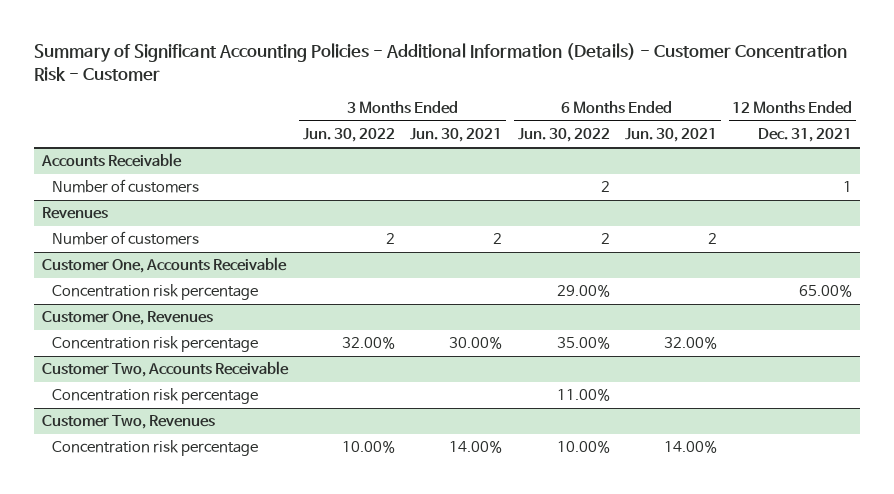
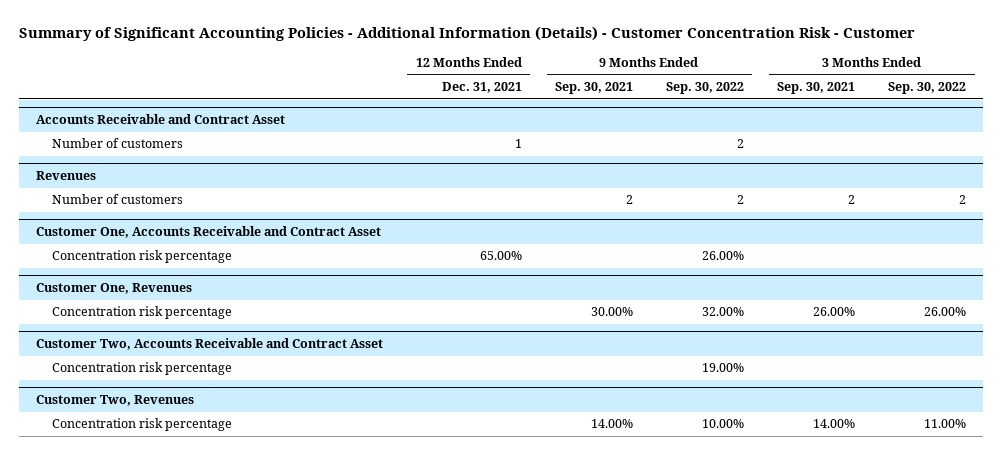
- | 3 Months Ended Jun. 30, 2022 | 3 Months Ended Jun. 30, 2021 | 6 Months Ended Jun. 30, 2022 | 6 Months Ended Jun. 30, 2021 | 12 Months Ended Dec. 31, 2021
+ | 12 Months Ended Dec. 31, 2021 | 9 Months Ended Sep. 30, 2021 | 9 Months Ended Sep. 30, 2022 | 3 Months Ended Sep. 30, 2021 | 3 Months Ended Sep. 30, 2022
- Accounts Receivable
+ Accounts Receivable and Contract Asset
- Customer One, Accounts Receivable
+ Customer One, Accounts Receivable and Contract Asset
- Customer Two, Accounts Receivable
+ Customer Two, Accounts Receivable and Contract Asset

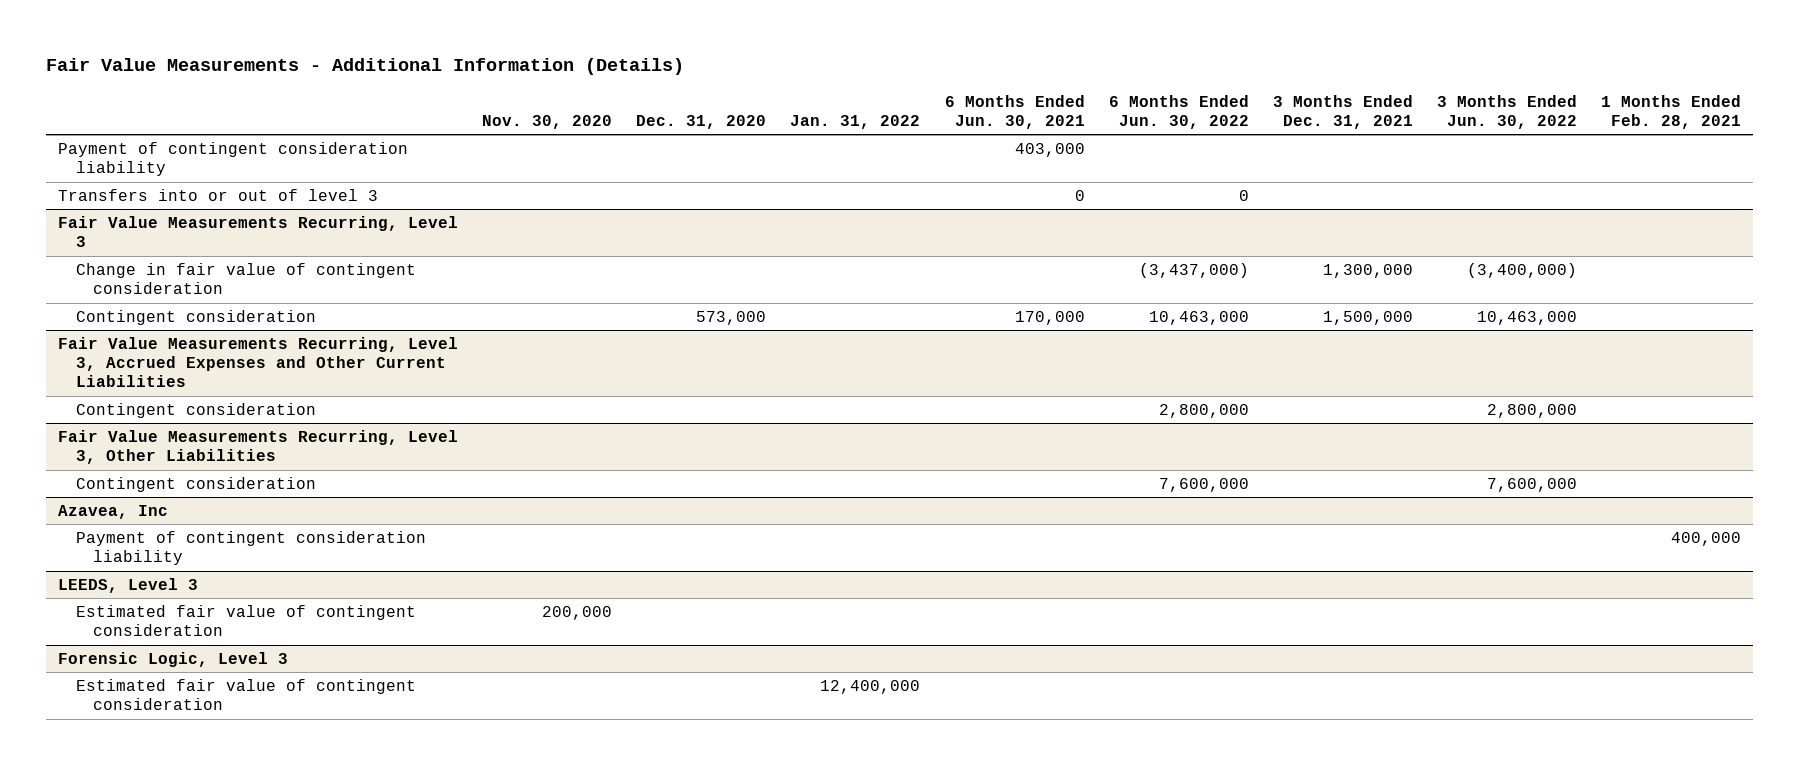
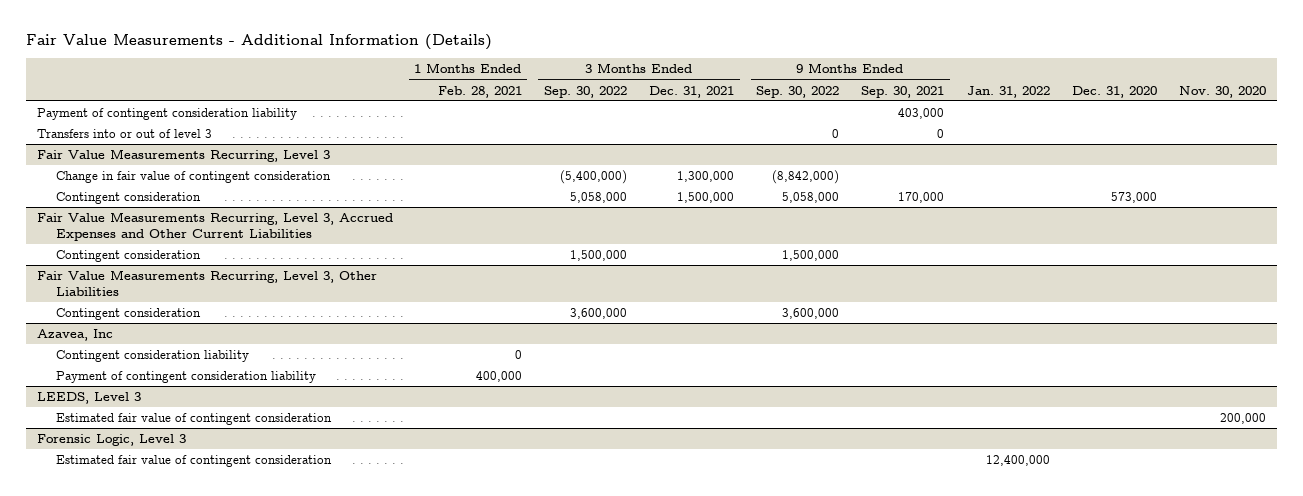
- | Nov. 30, 2020 | Dec. 31, 2020 | Jan. 31, 2022 | 6 Months Ended Jun. 30, 2021 | 6 Months Ended Jun. 30, 2022 | 3 Months Ended Dec. 31, 2021 | 3 Months Ended Jun. 30, 2022 | 1 Months Ended Feb. 28, 2021
+ | 1 Months Ended Feb. 28, 2021 | 3 Months Ended Sep. 30, 2022 | 3 Months Ended Dec. 31, 2021 | 9 Months Ended Sep. 30, 2022 | 9 Months Ended Sep. 30, 2021 | Jan. 31, 2022 | Dec. 31, 2020 | Nov. 30, 2020
@ Azavea, Inc
+ Contingent consideration liability | 0 | | | | | | |

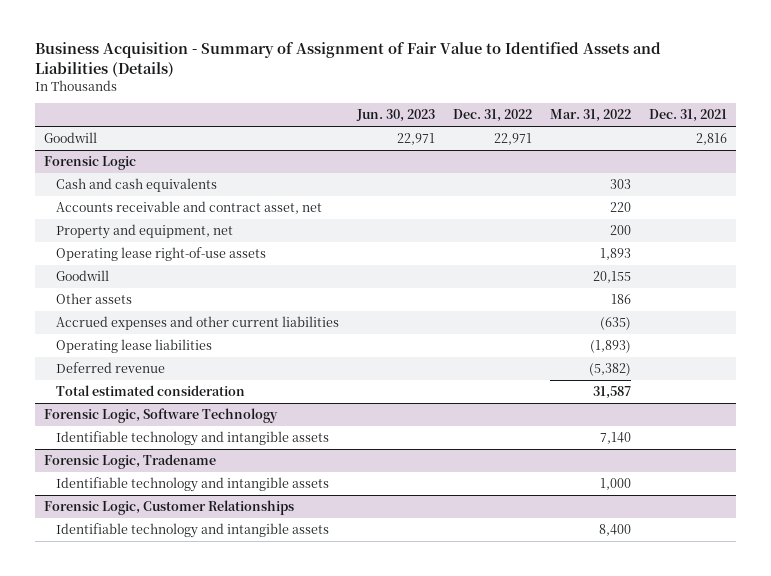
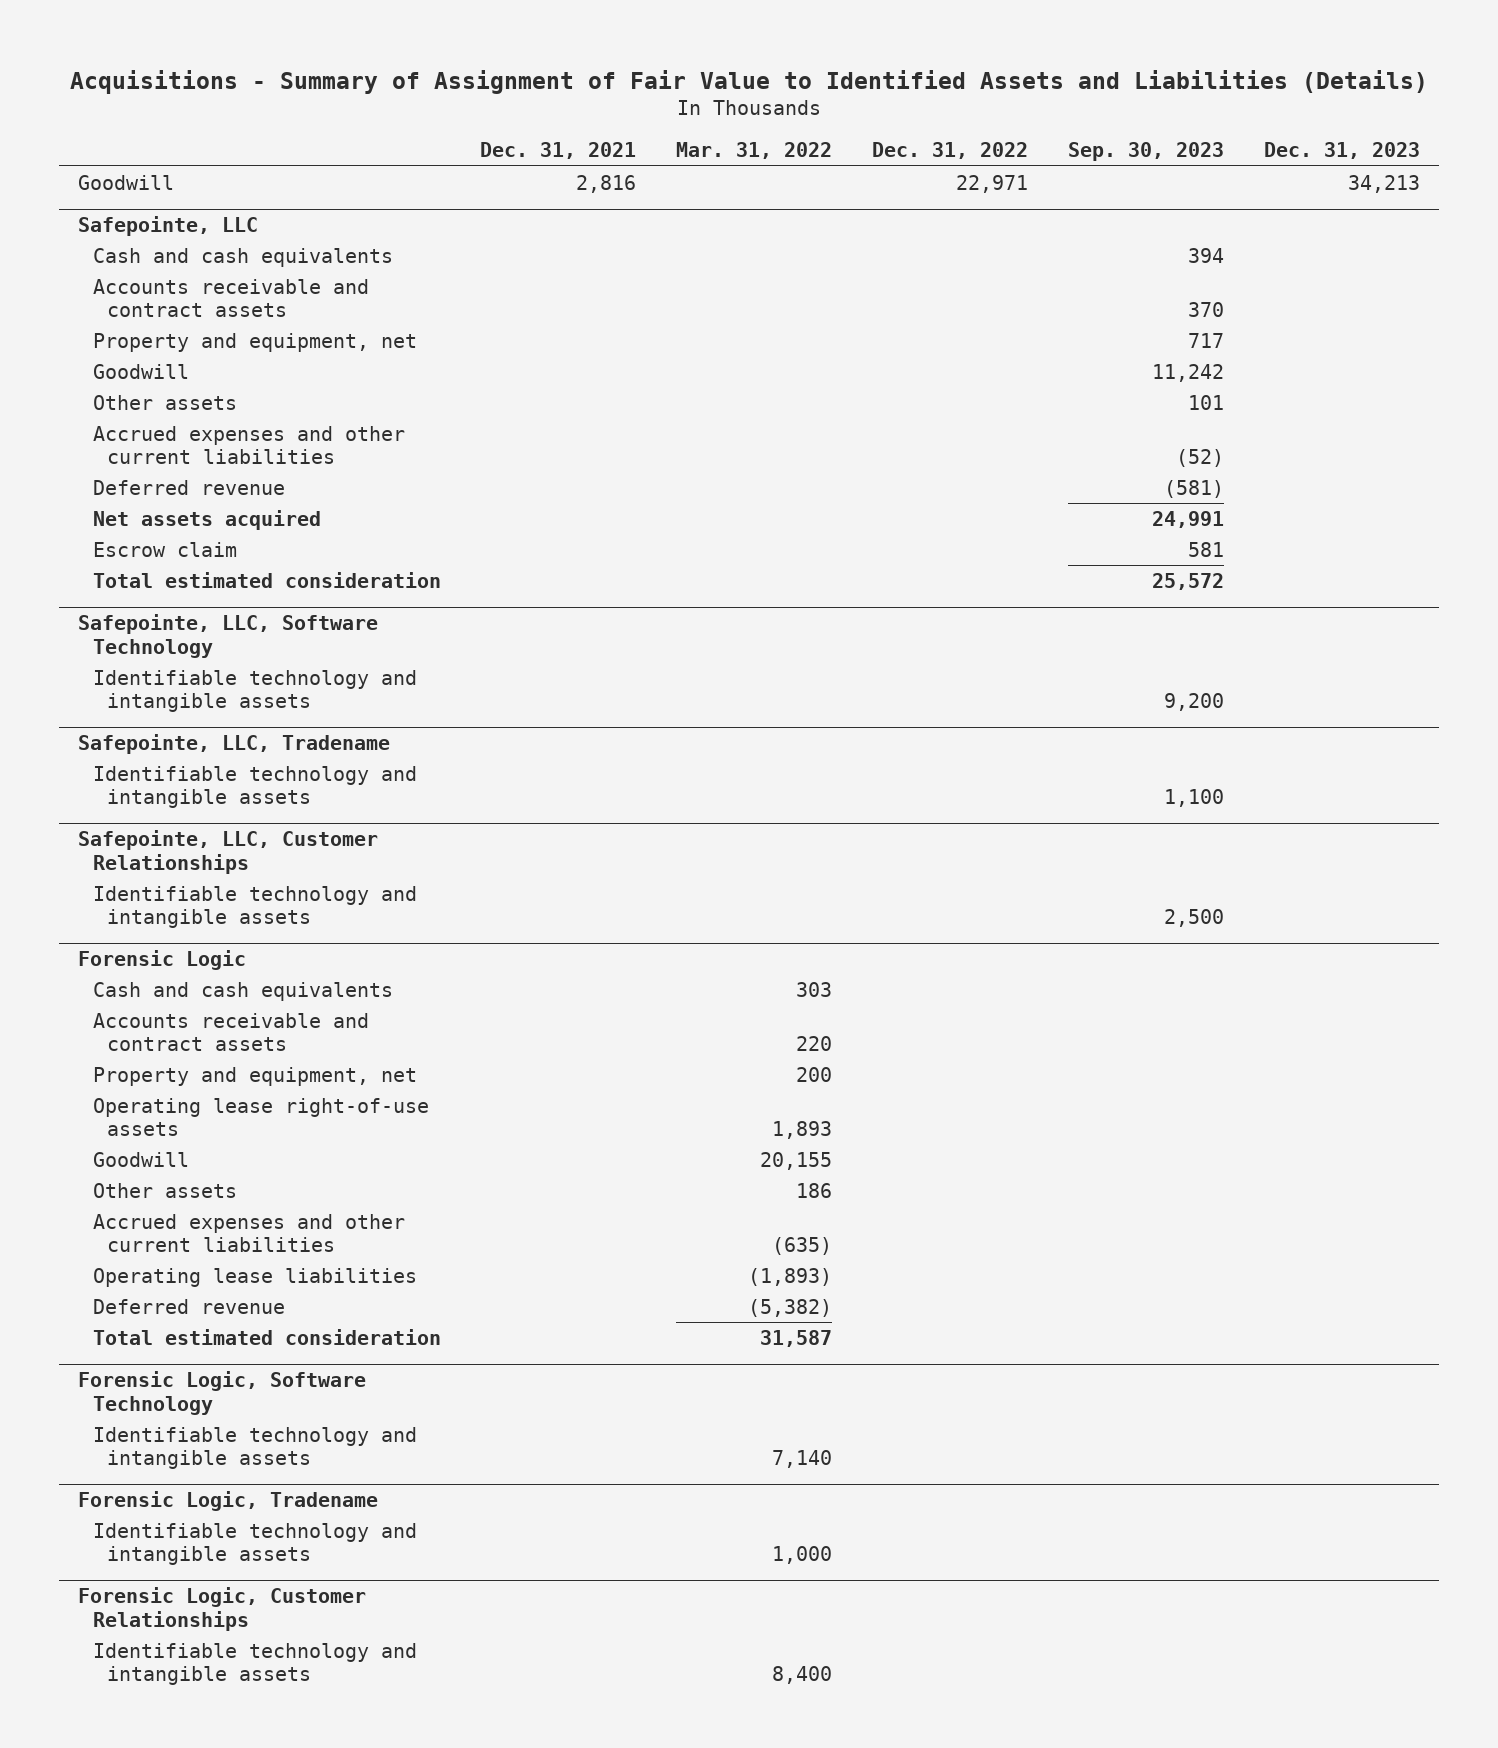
- Business Acquisition - Summary of Assignment of Fair Value to Identified Assets and Liabilities (Details)
+ Acquisitions - Summary of Assignment of Fair Value to Identified Assets and Liabilities (Details)
- | Jun. 30, 2023 | Dec. 31, 2022 | Mar. 31, 2022 | Dec. 31, 2021
+ | Dec. 31, 2021 | Mar. 31, 2022 | Dec. 31, 2022 | Sep. 30, 2023 | Dec. 31, 2023
+ Safepointe, LLC
+ Cash and cash equivalents | | | | 394 |
+ Accounts receivable and contract assets | | | | 370 |
+ Property and equipment, net | | | | 717 |
+ Goodwill | | | | 11,242 |
+ Other assets | | | | 101 |
+ Accrued expenses and other current liabilities | | | | (52) |
+ Deferred revenue | | | | (581) |
+ Net assets acquired | | | | 24,991 |
+ Escrow claim | | | | 581 |
+ Total estimated consideration | | | | 25,572 |
+ Safepointe, LLC, Software Technology
+ Identifiable technology and intangible assets | | | | 9,200 |
+ Safepointe, LLC, Tradename
+ Identifiable technology and intangible assets | | | | 1,100 |
+ Safepointe, LLC, Customer Relationships
+ Identifiable technology and intangible assets | | | | 2,500 |
@ Forensic Logic
- Accounts receivable and contract asset, net | | | 220 |
+ Accounts receivable and contract assets | | 220 | | |

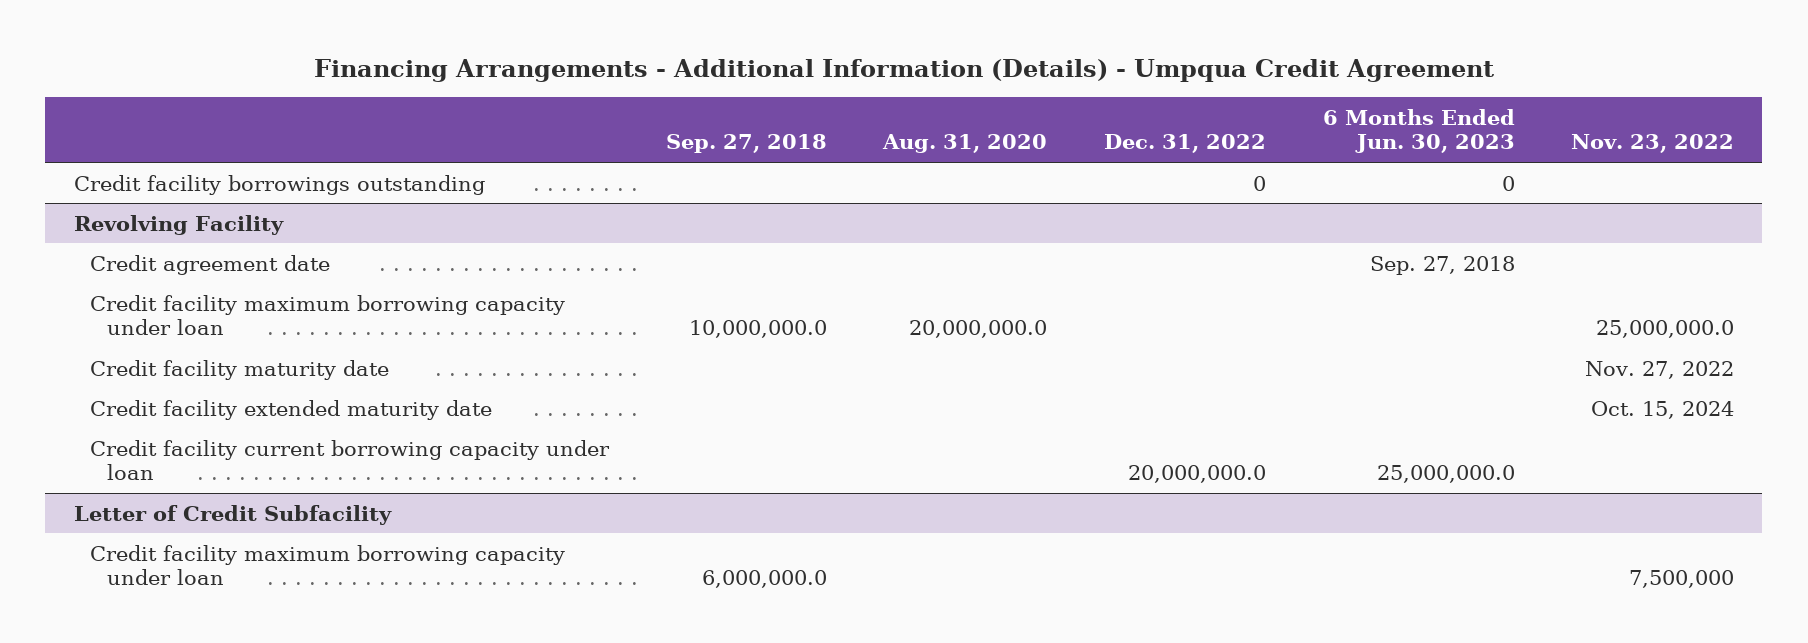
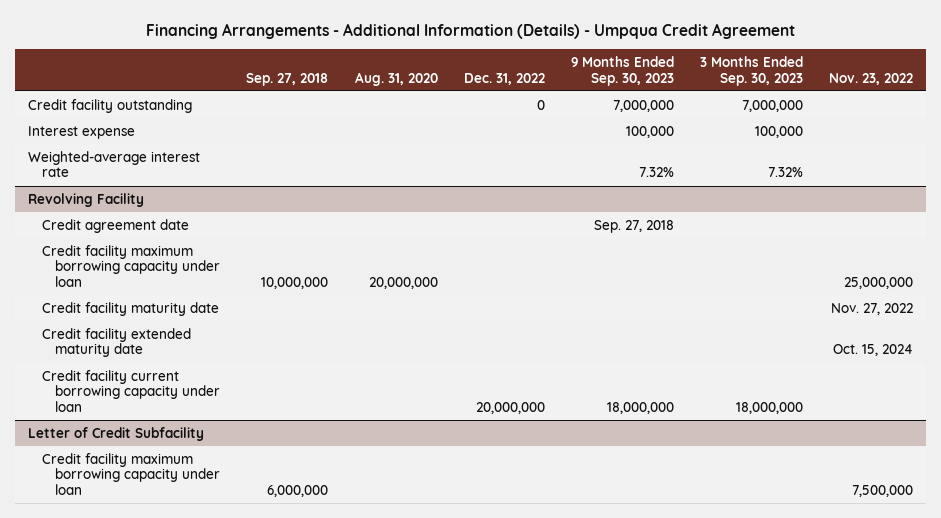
- | Sep. 27, 2018 | Aug. 31, 2020 | Dec. 31, 2022 | 6 Months Ended Jun. 30, 2023 | Nov. 23, 2022
+ | Sep. 27, 2018 | Aug. 31, 2020 | Dec. 31, 2022 | 9 Months Ended Sep. 30, 2023 | 3 Months Ended Sep. 30, 2023 | Nov. 23, 2022
- Credit facility borrowings outstanding | | | 0 | 0 |
+ Credit facility outstanding | | | 0 | 7,000,000 | 7,000,000 |
+ Interest expense | | | | 100,000 | 100,000 |
+ Weighted-average interest rate | | | | 7.32% | 7.32% |
@ Revolving Facility
- Credit facility maximum borrowing capacity under loan | 10,000,000.0 | 20,000,000.0 | | | 25,000,000.0
+ Credit facility maximum borrowing capacity under loan | 10,000,000 | 20,000,000 | | | | 25,000,000
- Credit facility current borrowing capacity under loan | | | 20,000,000.0 | 25,000,000.0 |
+ Credit facility current borrowing capacity under loan | | | 20,000,000 | 18,000,000 | 18,000,000 |
@ Letter of Credit Subfacility
- Credit facility maximum borrowing capacity under loan | 6,000,000.0 | | | | 7,500,000
+ Credit facility maximum borrowing capacity under loan | 6,000,000 | | | | | 7,500,000

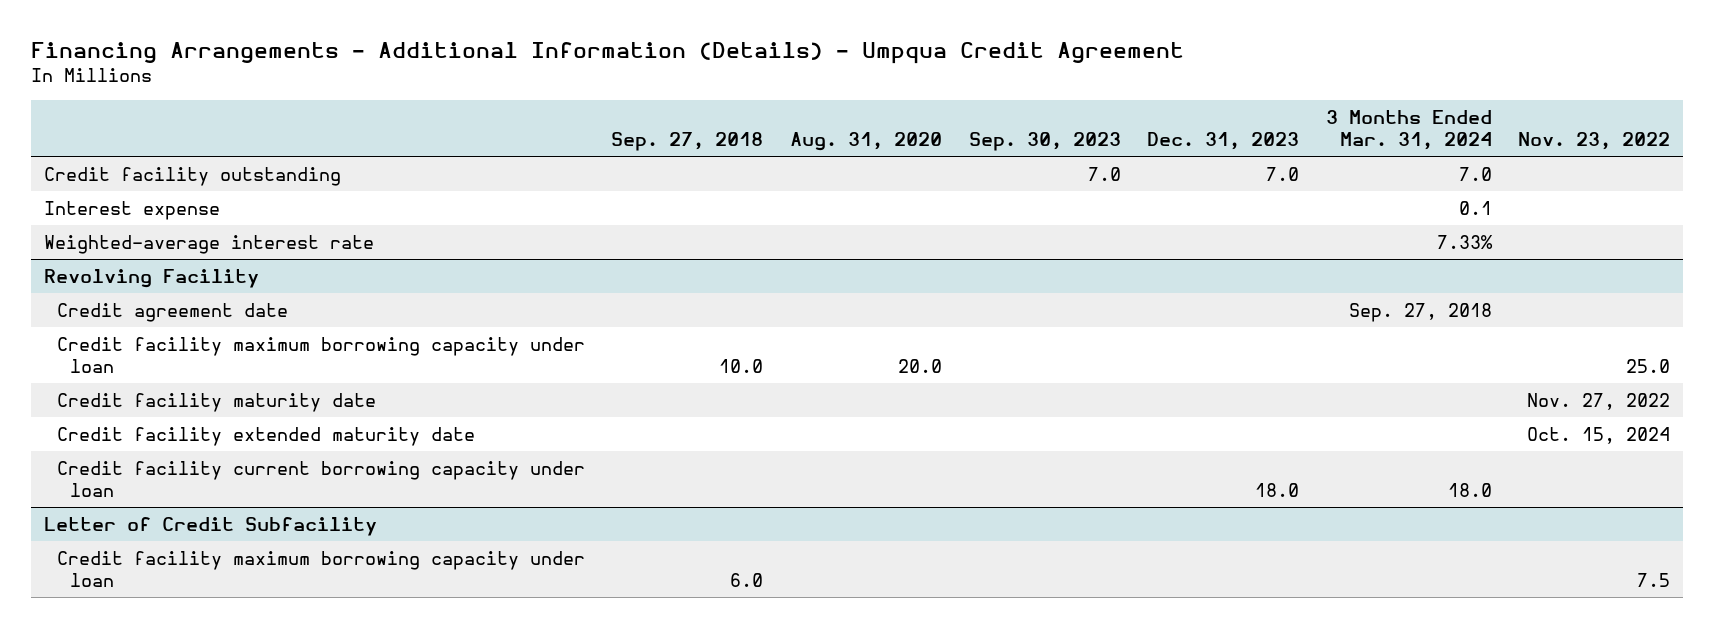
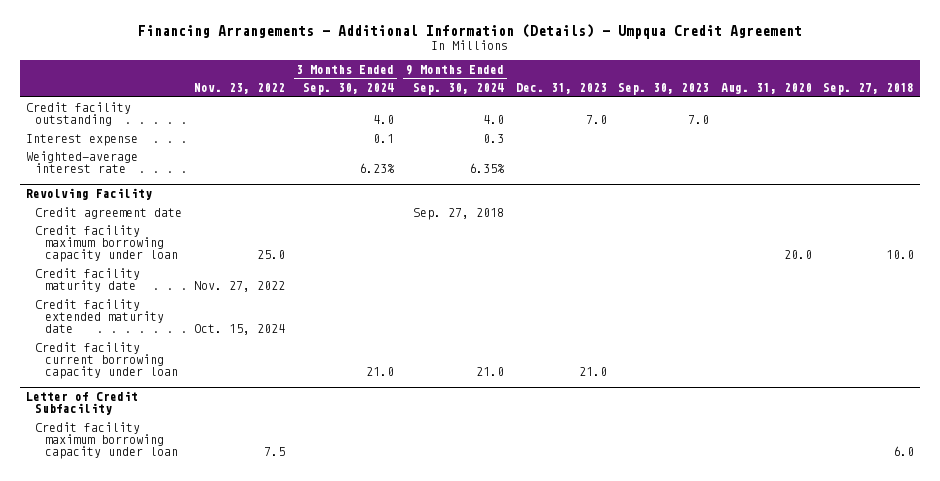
- | Sep. 27, 2018 | Aug. 31, 2020 | Sep. 30, 2023 | Dec. 31, 2023 | 3 Months Ended Mar. 31, 2024 | Nov. 23, 2022
+ | Nov. 23, 2022 | 3 Months Ended Sep. 30, 2024 | 9 Months Ended Sep. 30, 2024 | Dec. 31, 2023 | Sep. 30, 2023 | Aug. 31, 2020 | Sep. 27, 2018
@ Revolving Facility
- Credit facility current borrowing capacity under loan | | | | 18.0 | 18.0 |
+ Credit facility current borrowing capacity under loan | | 21.0 | 21.0 | 21.0 | | |

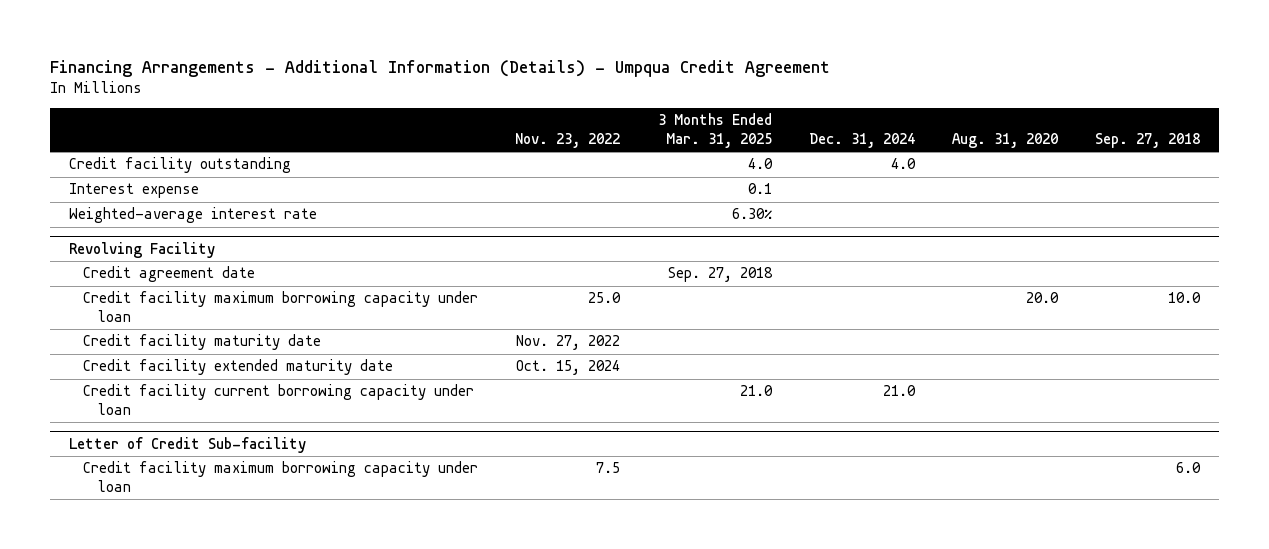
- | Nov. 23, 2022 | 3 Months Ended Sep. 30, 2024 | 9 Months Ended Sep. 30, 2024 | Dec. 31, 2023 | Sep. 30, 2023 | Aug. 31, 2020 | Sep. 27, 2018
+ | Nov. 23, 2022 | 3 Months Ended Mar. 31, 2025 | Dec. 31, 2024 | Aug. 31, 2020 | Sep. 27, 2018
- Letter of Credit Subfacility
+ Letter of Credit Sub-facility

